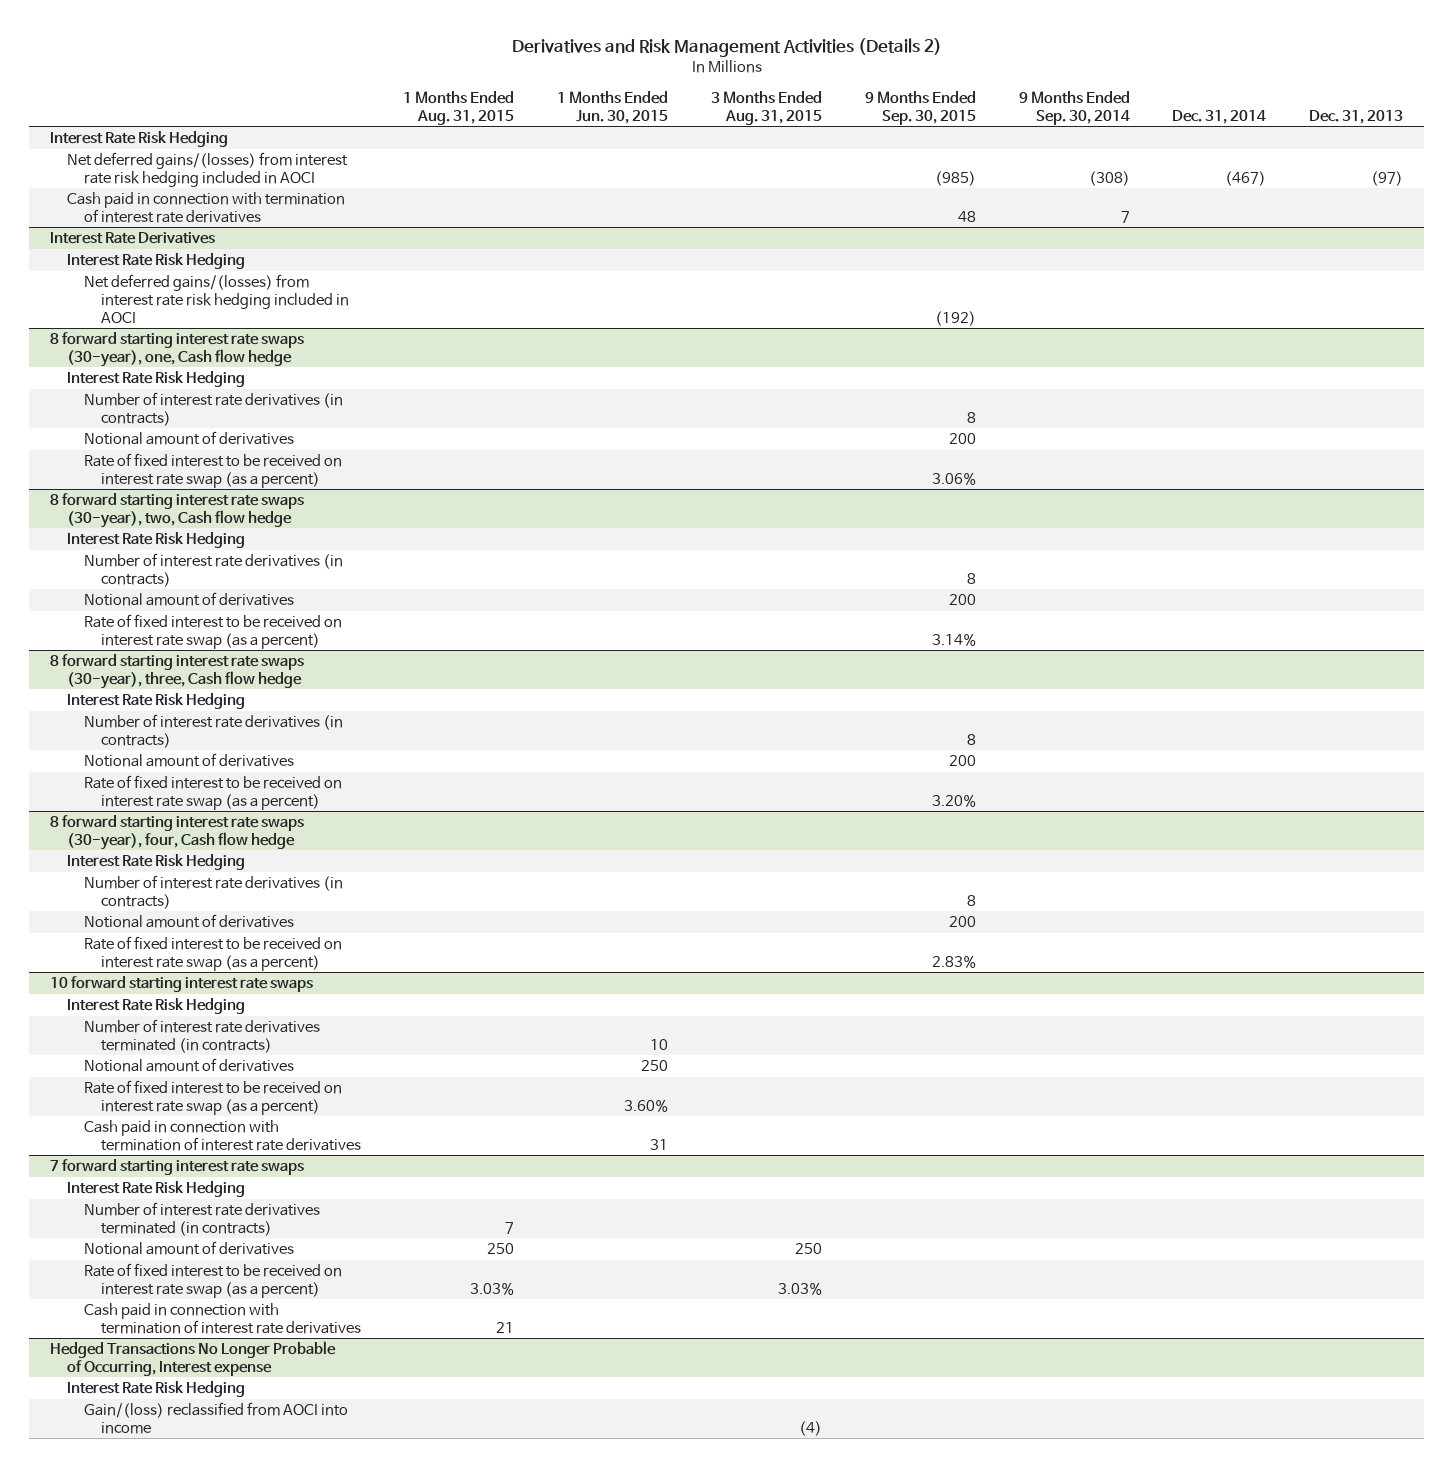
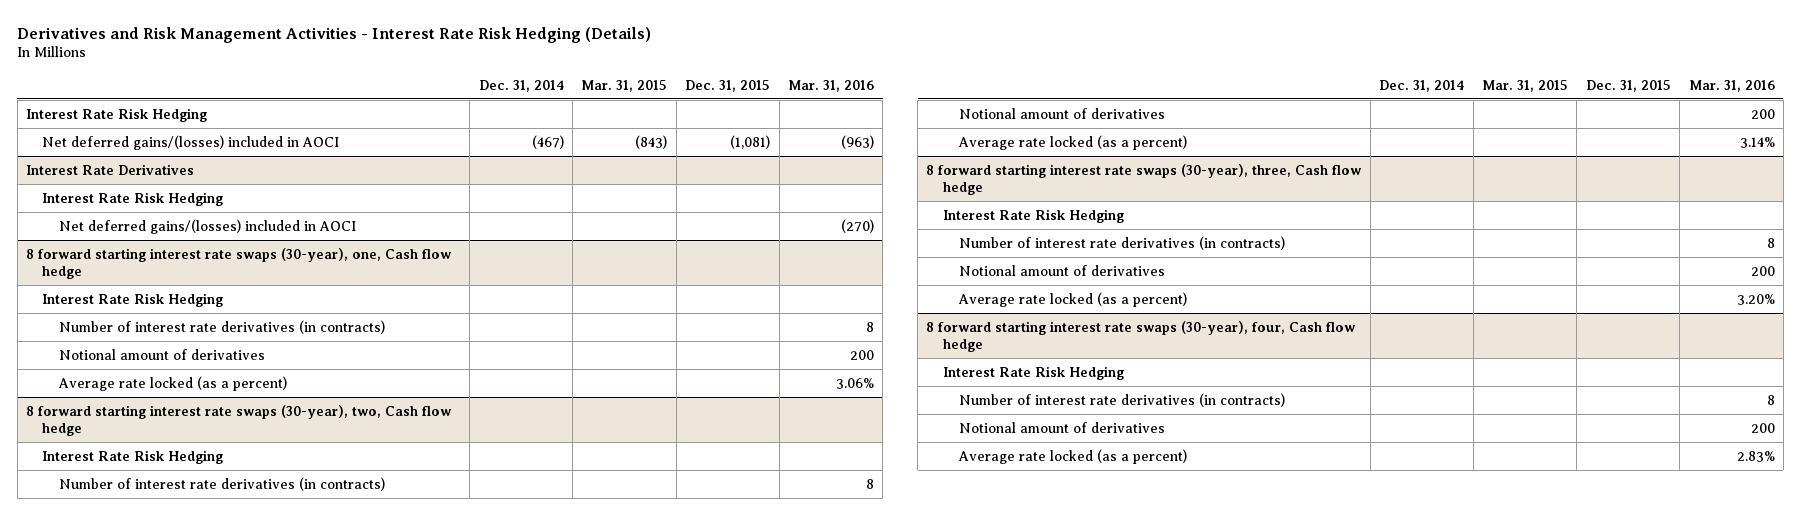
- Derivatives and Risk Management Activities (Details 2)
+ Derivatives and Risk Management Activities - Interest Rate Risk Hedging (Details)
- | 1 Months Ended Aug. 31, 2015 | 1 Months Ended Jun. 30, 2015 | 3 Months Ended Aug. 31, 2015 | 9 Months Ended Sep. 30, 2015 | 9 Months Ended Sep. 30, 2014 | Dec. 31, 2014 | Dec. 31, 2013
+ | Dec. 31, 2014 | Mar. 31, 2015 | Dec. 31, 2015 | Mar. 31, 2016
- Net deferred gains/(losses) from interest rate risk hedging included in AOCI | | | | (985) | (308) | (467) | (97)
- Cash paid in connection with termination of interest rate derivatives | | | | 48 | 7 | |
+ Net deferred gains/(losses) included in AOCI | (467) | (843) | (1,081) | (963)
@ Interest Rate Derivatives
- Net deferred gains/(losses) from interest rate risk hedging included in AOCI | | | | (192) | | |
+ Net deferred gains/(losses) included in AOCI | | | | (270)
@ 8 forward starting interest rate swaps (30-year), one, Cash flow hedge
- Rate of fixed interest to be received on interest rate swap (as a percent) | | | | 3.06% | | |
+ Average rate locked (as a percent) | | | | 3.06%
@ 8 forward starting interest rate swaps (30-year), two, Cash flow hedge
- Rate of fixed interest to be received on interest rate swap (as a percent) | | | | 3.14% | | |
+ Average rate locked (as a percent) | | | | 3.14%
@ 8 forward starting interest rate swaps (30-year), three, Cash flow hedge
- Rate of fixed interest to be received on interest rate swap (as a percent) | | | | 3.20% | | |
+ Average rate locked (as a percent) | | | | 3.20%
@ 8 forward starting interest rate swaps (30-year), four, Cash flow hedge
- Rate of fixed interest to be received on interest rate swap (as a percent) | | | | 2.83% | | |
- 10 forward starting interest rate swaps
- Interest Rate Risk Hedging
- Number of interest rate derivatives terminated (in contracts) | | 10 | | | | |
- Notional amount of derivatives | | 250 | | | | |
- Rate of fixed interest to be received on interest rate swap (as a percent) | | 3.60% | | | | |
- Cash paid in connection with termination of interest rate derivatives | | 31 | | | | |
- 7 forward starting interest rate swaps
- Interest Rate Risk Hedging
- Number of interest rate derivatives terminated (in contracts) | 7 | | | | | |
- Notional amount of derivatives | 250 | | 250 | | | |
- Rate of fixed interest to be received on interest rate swap (as a percent) | 3.03% | | 3.03% | | | |
- Cash paid in connection with termination of interest rate derivatives | 21 | | | | | |
- Hedged Transactions No Longer Probable of Occurring, Interest expense
- Interest Rate Risk Hedging
- Gain/(loss) reclassified from AOCI into income | | | (4) | | | |
@ 8 forward starting interest rate swaps (30-year), four, Cash flow hedge
+ Average rate locked (as a percent) | | | | 2.83%

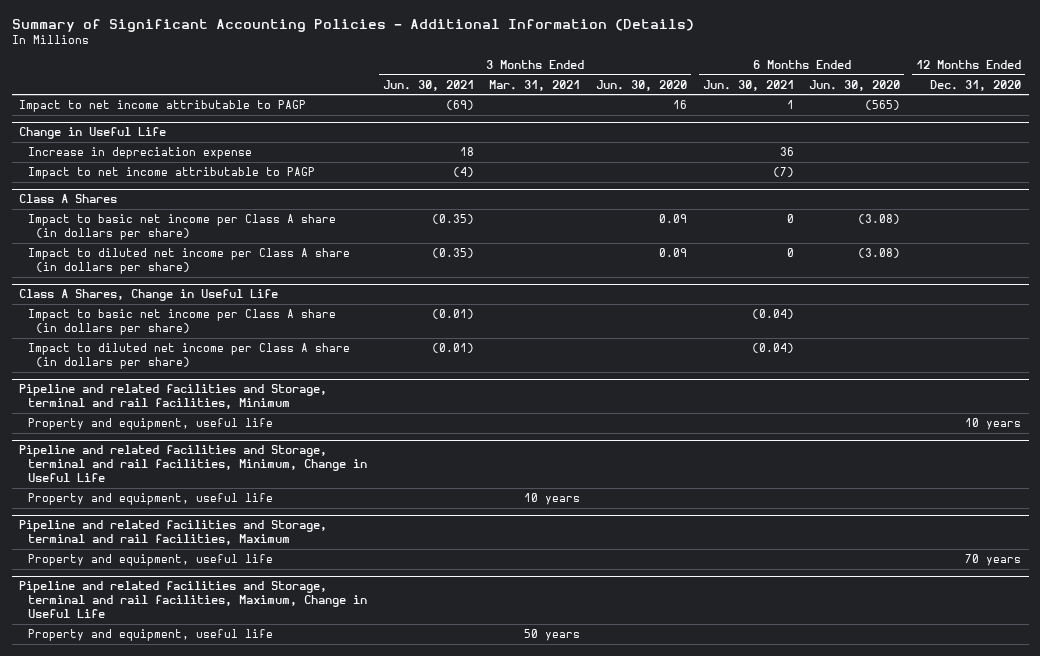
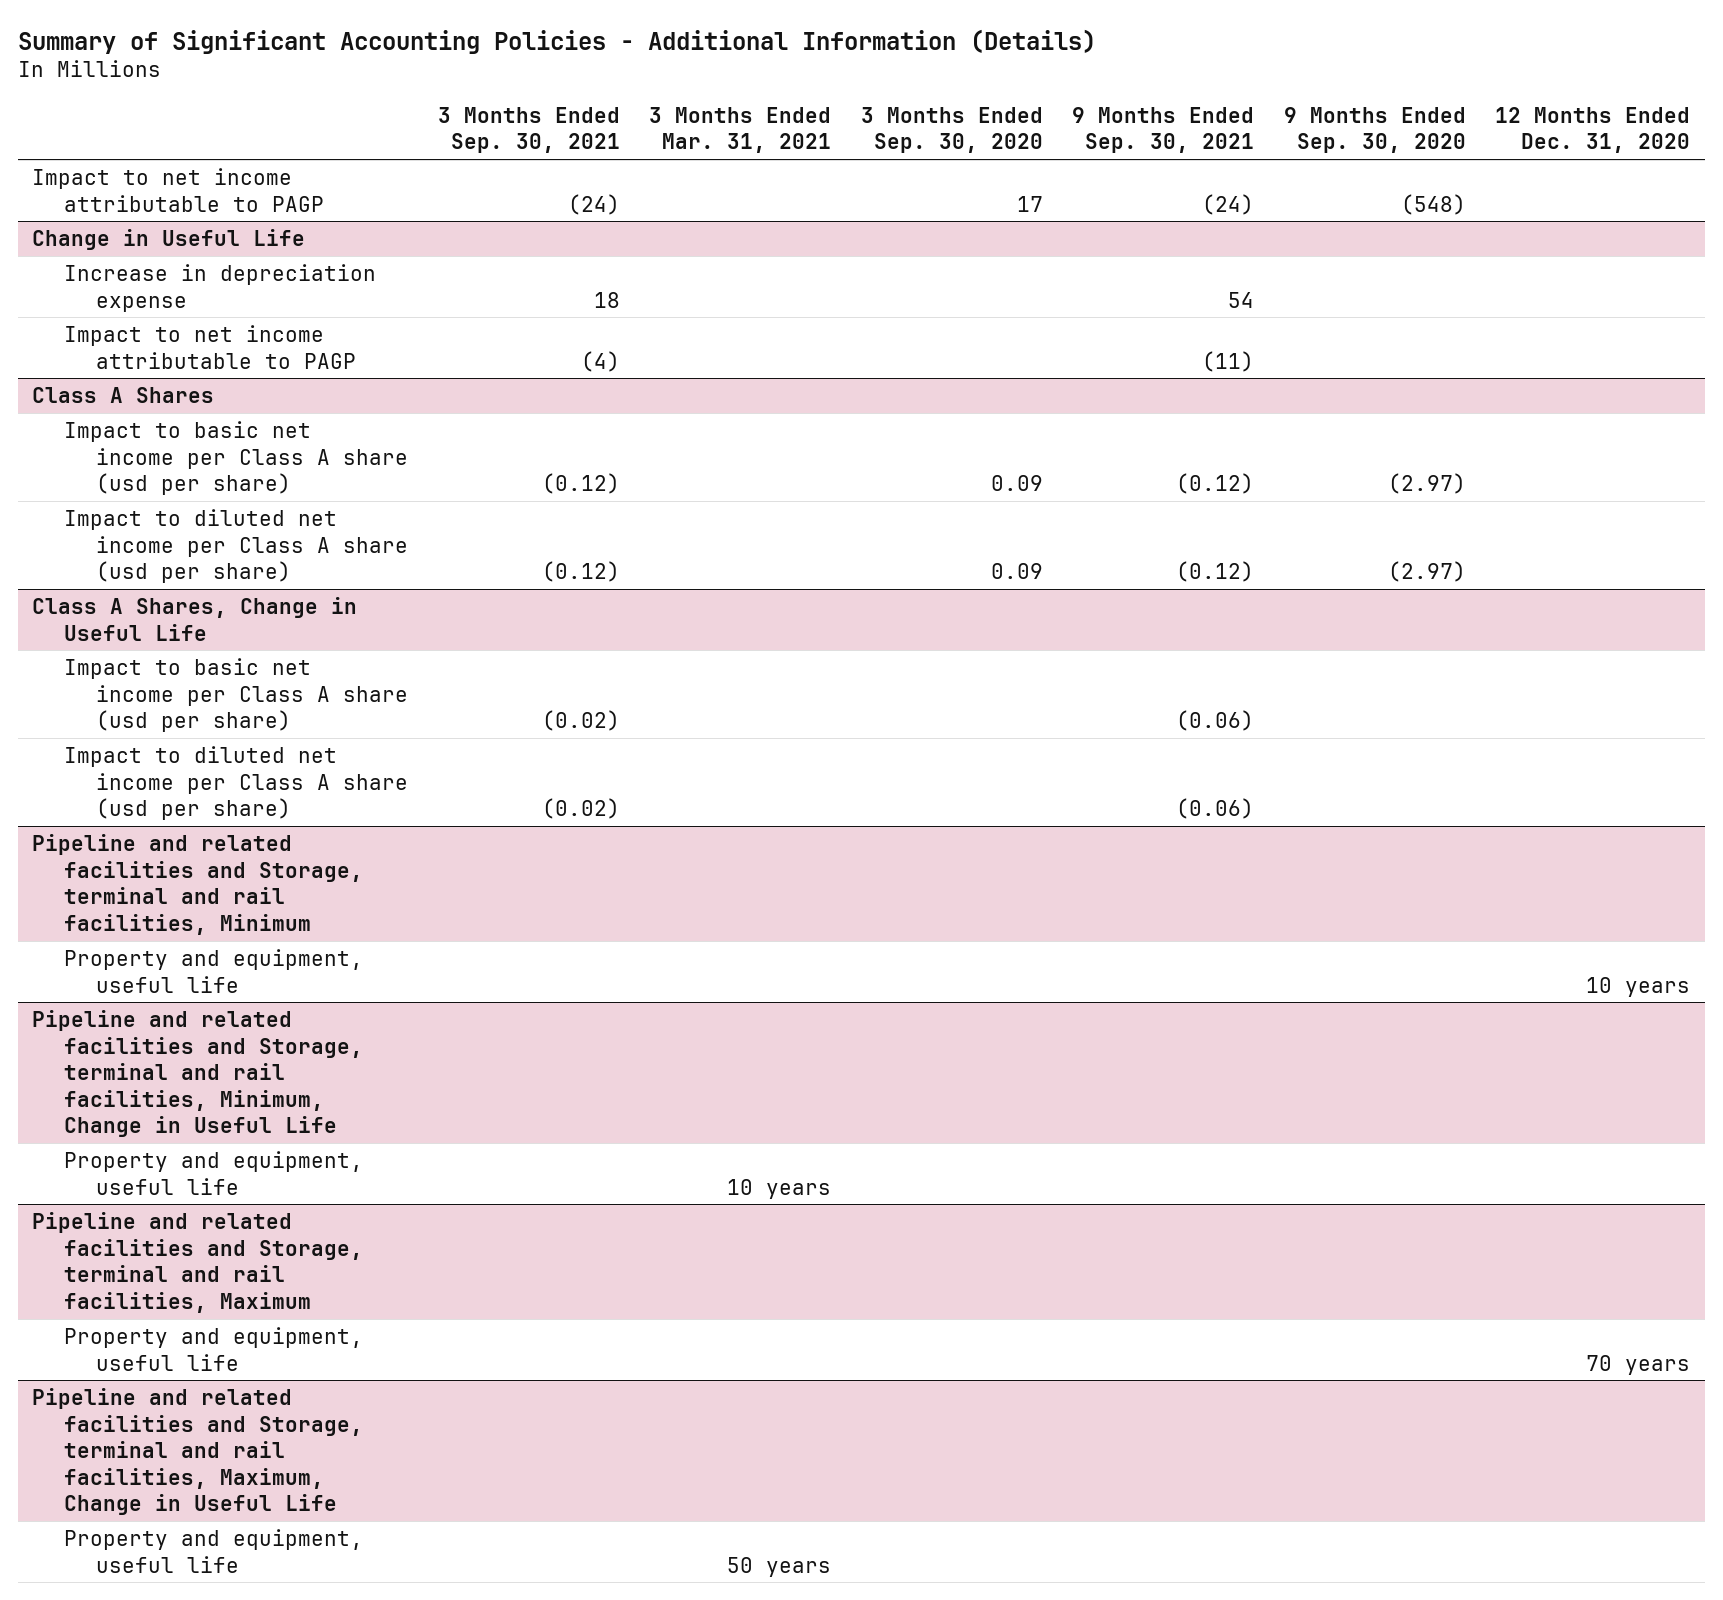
- | 3 Months Ended Jun. 30, 2021 | 3 Months Ended Mar. 31, 2021 | 3 Months Ended Jun. 30, 2020 | 6 Months Ended Jun. 30, 2021 | 6 Months Ended Jun. 30, 2020 | 12 Months Ended Dec. 31, 2020
+ | 3 Months Ended Sep. 30, 2021 | 3 Months Ended Mar. 31, 2021 | 3 Months Ended Sep. 30, 2020 | 9 Months Ended Sep. 30, 2021 | 9 Months Ended Sep. 30, 2020 | 12 Months Ended Dec. 31, 2020
@ Class A Shares
- Impact to basic net income per Class A share (in dollars per share) | (0.35) | | 0.09 | 0 | (3.08) |
- Impact to diluted net income per Class A share (in dollars per share) | (0.35) | | 0.09 | 0 | (3.08) |
+ Impact to basic net income per Class A share (usd per share) | (0.12) | | 0.09 | (0.12) | (2.97) |
+ Impact to diluted net income per Class A share (usd per share) | (0.12) | | 0.09 | (0.12) | (2.97) |
@ Class A Shares, Change in Useful Life
- Impact to basic net income per Class A share (in dollars per share) | (0.01) | | | (0.04) | |
- Impact to diluted net income per Class A share (in dollars per share) | (0.01) | | | (0.04) | |
+ Impact to basic net income per Class A share (usd per share) | (0.02) | | | (0.06) | |
+ Impact to diluted net income per Class A share (usd per share) | (0.02) | | | (0.06) | |

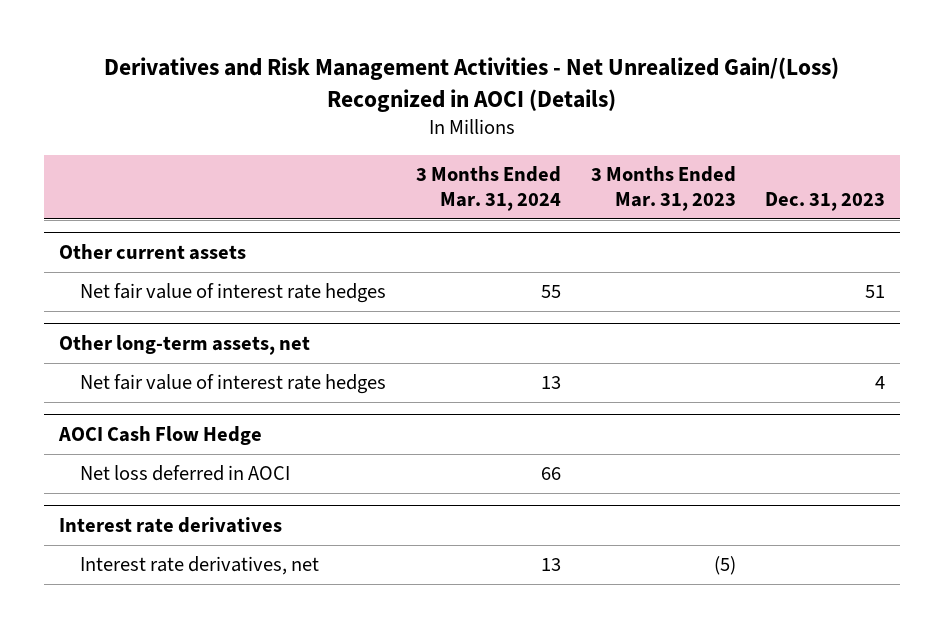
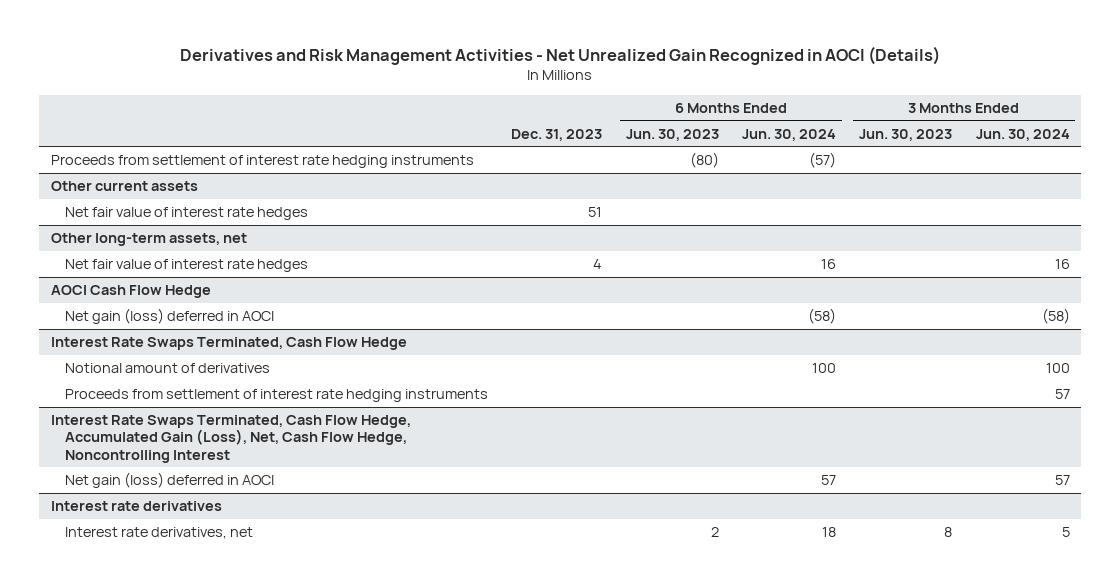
- Derivatives and Risk Management Activities - Net Unrealized Gain/(Loss) Recognized in AOCI (Details)
+ Derivatives and Risk Management Activities - Net Unrealized Gain Recognized in AOCI (Details)
- | 3 Months Ended Mar. 31, 2024 | 3 Months Ended Mar. 31, 2023 | Dec. 31, 2023
+ | Dec. 31, 2023 | 6 Months Ended Jun. 30, 2023 | 6 Months Ended Jun. 30, 2024 | 3 Months Ended Jun. 30, 2023 | 3 Months Ended Jun. 30, 2024
+ Proceeds from settlement of interest rate hedging instruments | | (80) | (57) | |
@ AOCI Cash Flow Hedge
- Net loss deferred in AOCI | 66 | |
+ Net gain (loss) deferred in AOCI | | | (58) | | (58)
+ Interest Rate Swaps Terminated, Cash Flow Hedge
+ Notional amount of derivatives | | | 100 | | 100
+ Proceeds from settlement of interest rate hedging instruments | | | | | 57
+ Interest Rate Swaps Terminated, Cash Flow Hedge, Accumulated Gain (Loss), Net, Cash Flow Hedge, Noncontrolling Interest
+ Net gain (loss) deferred in AOCI | | | 57 | | 57

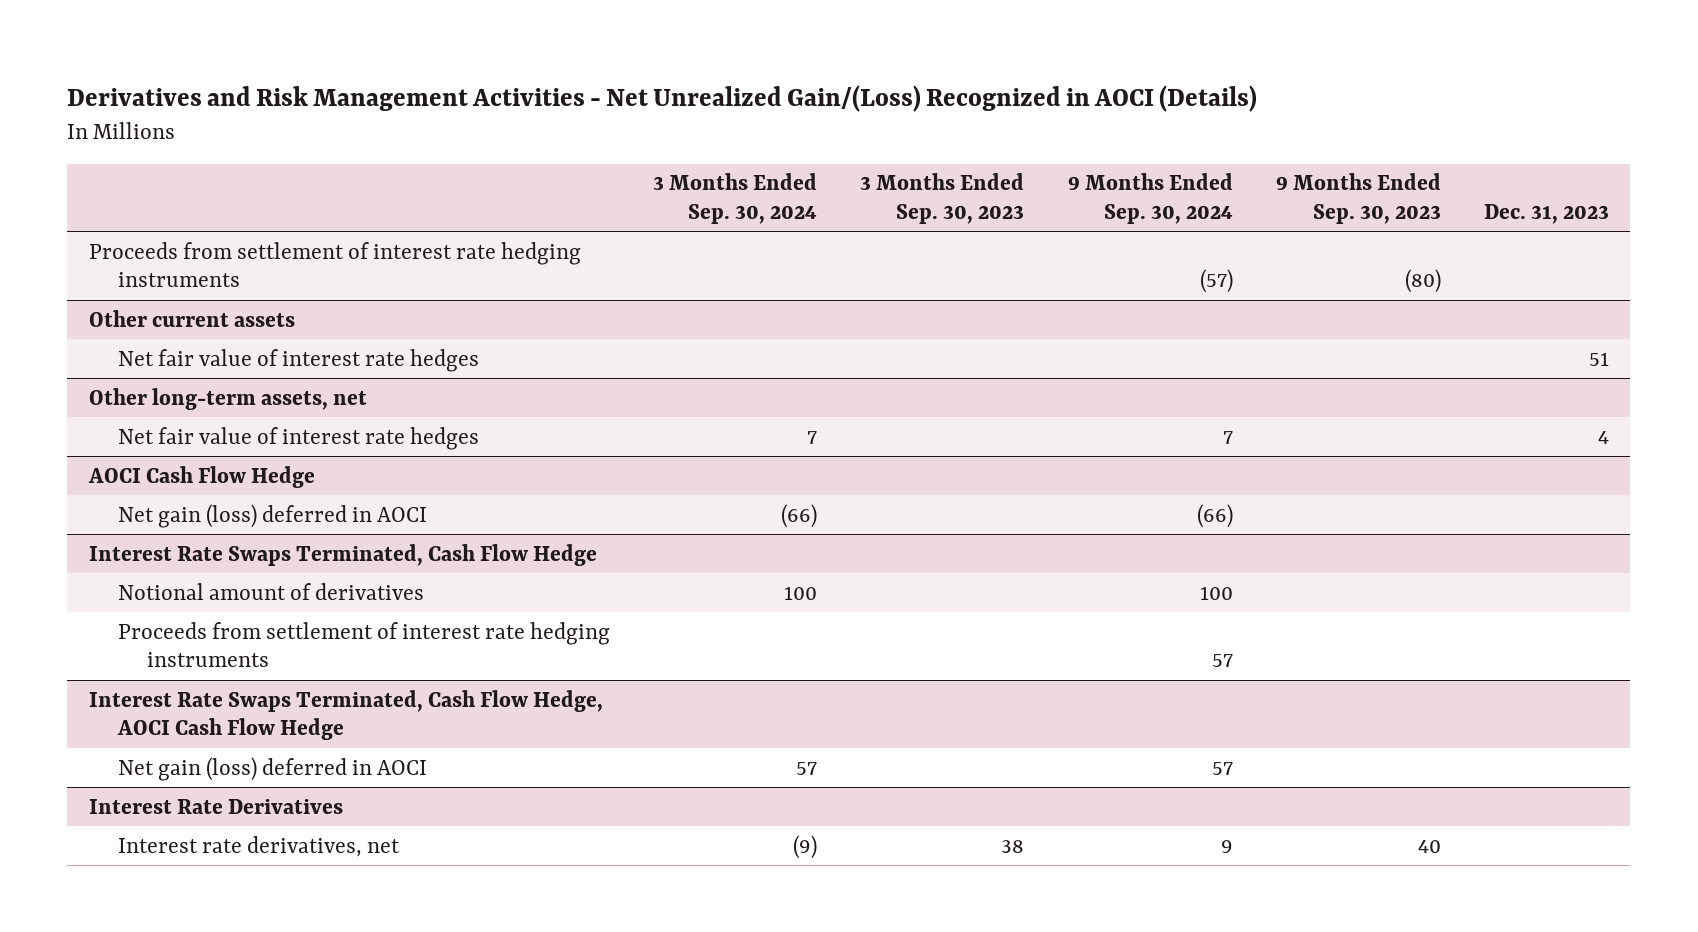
- Derivatives and Risk Management Activities - Net Unrealized Gain Recognized in AOCI (Details)
+ Derivatives and Risk Management Activities - Net Unrealized Gain/(Loss) Recognized in AOCI (Details)
- | Dec. 31, 2023 | 6 Months Ended Jun. 30, 2023 | 6 Months Ended Jun. 30, 2024 | 3 Months Ended Jun. 30, 2023 | 3 Months Ended Jun. 30, 2024
+ | 3 Months Ended Sep. 30, 2024 | 3 Months Ended Sep. 30, 2023 | 9 Months Ended Sep. 30, 2024 | 9 Months Ended Sep. 30, 2023 | Dec. 31, 2023
- Interest Rate Swaps Terminated, Cash Flow Hedge, Accumulated Gain (Loss), Net, Cash Flow Hedge, Noncontrolling Interest
+ Interest Rate Swaps Terminated, Cash Flow Hedge, AOCI Cash Flow Hedge
- Interest rate derivatives
+ Interest Rate Derivatives

